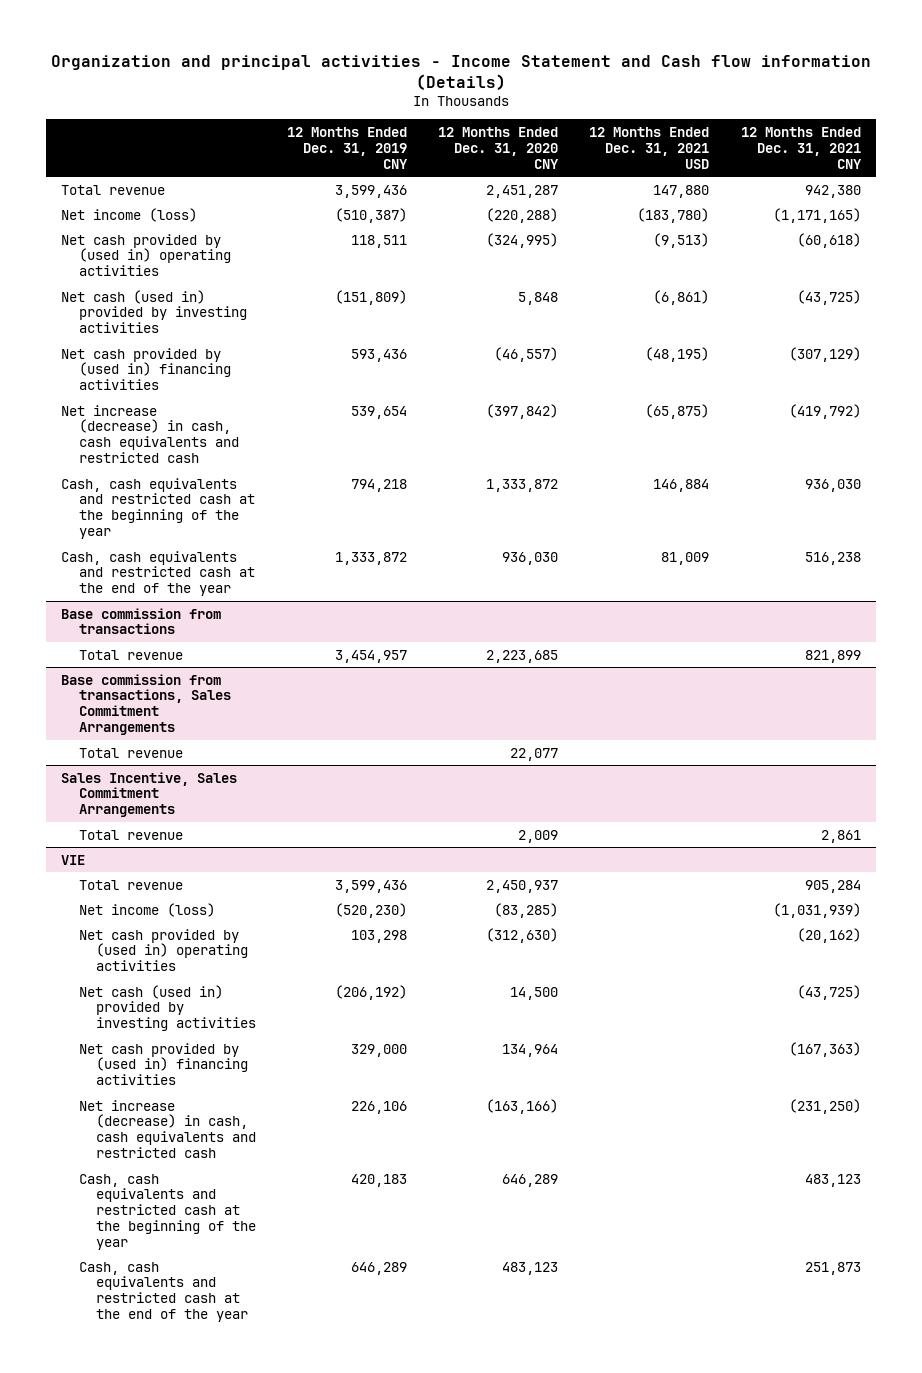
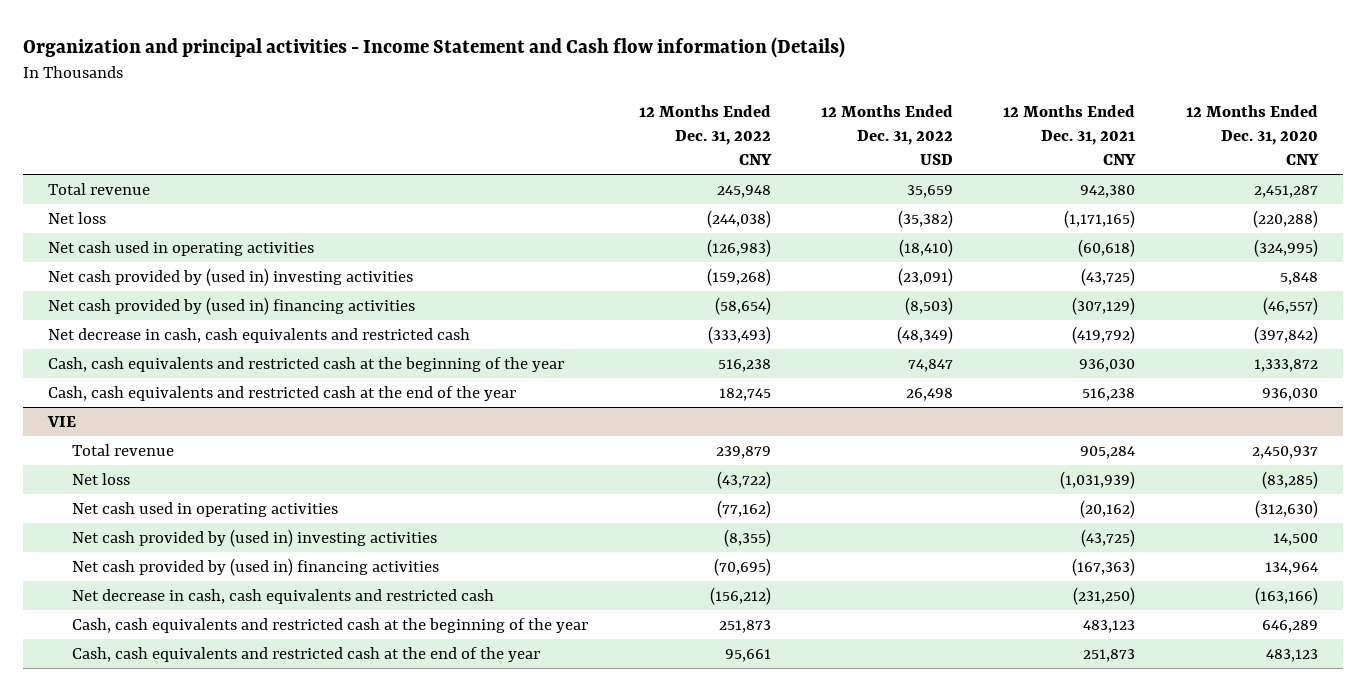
- | 12 Months Ended Dec. 31, 2019 CNY | 12 Months Ended Dec. 31, 2020 CNY | 12 Months Ended Dec. 31, 2021 USD | 12 Months Ended Dec. 31, 2021 CNY
+ | 12 Months Ended Dec. 31, 2022 CNY | 12 Months Ended Dec. 31, 2022 USD | 12 Months Ended Dec. 31, 2021 CNY | 12 Months Ended Dec. 31, 2020 CNY
- Net income (loss) | (510,387) | (220,288) | (183,780) | (1,171,165)
- Net cash provided by (used in) operating activities | 118,511 | (324,995) | (9,513) | (60,618)
- Net cash (used in) provided by investing activities | (151,809) | 5,848 | (6,861) | (43,725)
+ Net loss | (244,038) | (35,382) | (1,171,165) | (220,288)
+ Net cash used in operating activities | (126,983) | (18,410) | (60,618) | (324,995)
+ Net cash provided by (used in) investing activities | (159,268) | (23,091) | (43,725) | 5,848
- Net increase (decrease) in cash, cash equivalents and restricted cash | 539,654 | (397,842) | (65,875) | (419,792)
+ Net decrease in cash, cash equivalents and restricted cash | (333,493) | (48,349) | (419,792) | (397,842)
- Base commission from transactions
- Total revenue | 3,454,957 | 2,223,685 | | 821,899
- Base commission from transactions, Sales Commitment Arrangements
- Total revenue | | 22,077 | |
- Sales Incentive, Sales Commitment Arrangements
- Total revenue | | 2,009 | | 2,861
@ VIE
- Net income (loss) | (520,230) | (83,285) | | (1,031,939)
- Net cash provided by (used in) operating activities | 103,298 | (312,630) | | (20,162)
- Net cash (used in) provided by investing activities | (206,192) | 14,500 | | (43,725)
+ Net loss | (43,722) | | (1,031,939) | (83,285)
+ Net cash used in operating activities | (77,162) | | (20,162) | (312,630)
+ Net cash provided by (used in) investing activities | (8,355) | | (43,725) | 14,500
- Net increase (decrease) in cash, cash equivalents and restricted cash | 226,106 | (163,166) | | (231,250)
+ Net decrease in cash, cash equivalents and restricted cash | (156,212) | | (231,250) | (163,166)

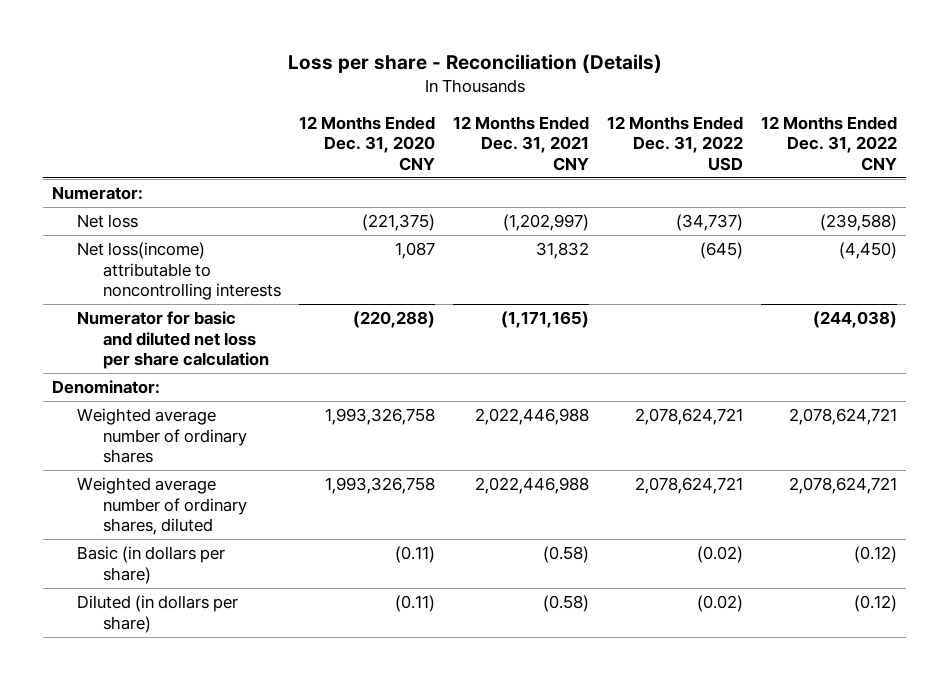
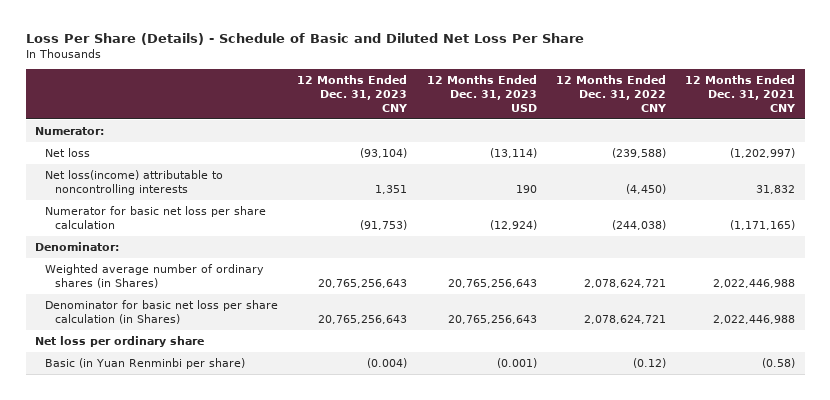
- Loss per share - Reconciliation (Details)
+ Loss Per Share (Details) - Schedule of Basic and Diluted Net Loss Per Share
- | 12 Months Ended Dec. 31, 2020 CNY | 12 Months Ended Dec. 31, 2021 CNY | 12 Months Ended Dec. 31, 2022 USD | 12 Months Ended Dec. 31, 2022 CNY
+ | 12 Months Ended Dec. 31, 2023 CNY | 12 Months Ended Dec. 31, 2023 USD | 12 Months Ended Dec. 31, 2022 CNY | 12 Months Ended Dec. 31, 2021 CNY
- Numerator for basic and diluted net loss per share calculation | (220,288) | (1,171,165) | | (244,038)
+ Numerator for basic net loss per share calculation | (91,753) | (12,924) | (244,038) | (1,171,165)
- Weighted average number of ordinary shares | 1,993,326,758 | 2,022,446,988 | 2,078,624,721 | 2,078,624,721
- Weighted average number of ordinary shares, diluted | 1,993,326,758 | 2,022,446,988 | 2,078,624,721 | 2,078,624,721
- Basic (in dollars per share) | (0.11) | (0.58) | (0.02) | (0.12)
- Diluted (in dollars per share) | (0.11) | (0.58) | (0.02) | (0.12)
+ Weighted average number of ordinary shares (in Shares) | 20,765,256,643 | 20,765,256,643 | 2,078,624,721 | 2,022,446,988
+ Denominator for basic net loss per share calculation (in Shares) | 20,765,256,643 | 20,765,256,643 | 2,078,624,721 | 2,022,446,988
+ Net loss per ordinary share
+ Basic (in Yuan Renminbi per share) | (0.004) | (0.001) | (0.12) | (0.58)

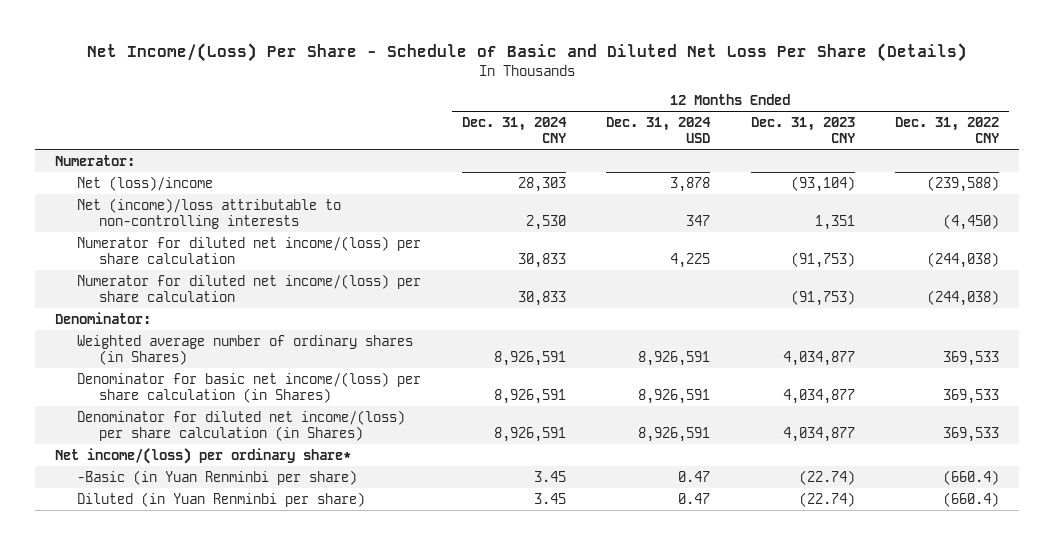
- Loss Per Share (Details) - Schedule of Basic and Diluted Net Loss Per Share
+ Net Income/(Loss) Per Share - Schedule of Basic and Diluted Net Loss Per Share (Details)
- | 12 Months Ended Dec. 31, 2023 CNY | 12 Months Ended Dec. 31, 2023 USD | 12 Months Ended Dec. 31, 2022 CNY | 12 Months Ended Dec. 31, 2021 CNY
+ | 12 Months Ended Dec. 31, 2024 CNY | 12 Months Ended Dec. 31, 2024 USD | 12 Months Ended Dec. 31, 2023 CNY | 12 Months Ended Dec. 31, 2022 CNY
- Net loss | (93,104) | (13,114) | (239,588) | (1,202,997)
- Net loss(income) attributable to noncontrolling interests | 1,351 | 190 | (4,450) | 31,832
- Numerator for basic net loss per share calculation | (91,753) | (12,924) | (244,038) | (1,171,165)
+ Net (loss)/income | 28,303 | 3,878 | (93,104) | (239,588)
+ Net (income)/loss attributable to non-controlling interests | 2,530 | 347 | 1,351 | (4,450)
+ Numerator for diluted net income/(loss) per share calculation | 30,833 | 4,225 | (91,753) | (244,038)
+ Numerator for diluted net income/(loss) per share calculation | 30,833 | | (91,753) | (244,038)
- Weighted average number of ordinary shares (in Shares) | 20,765,256,643 | 20,765,256,643 | 2,078,624,721 | 2,022,446,988
- Denominator for basic net loss per share calculation (in Shares) | 20,765,256,643 | 20,765,256,643 | 2,078,624,721 | 2,022,446,988
- Net loss per ordinary share
- Basic (in Yuan Renminbi per share) | (0.004) | (0.001) | (0.12) | (0.58)
+ Weighted average number of ordinary shares (in Shares) | 8,926,591 | 8,926,591 | 4,034,877 | 369,533
+ Denominator for basic net income/(loss) per share calculation (in Shares) | 8,926,591 | 8,926,591 | 4,034,877 | 369,533
+ Denominator for diluted net income/(loss) per share calculation (in Shares) | 8,926,591 | 8,926,591 | 4,034,877 | 369,533
+ Net income/(loss) per ordinary share*
+ -Basic (in Yuan Renminbi per share) | 3.45 | 0.47 | (22.74) | (660.4)
+ Diluted (in Yuan Renminbi per share) | 3.45 | 0.47 | (22.74) | (660.4)

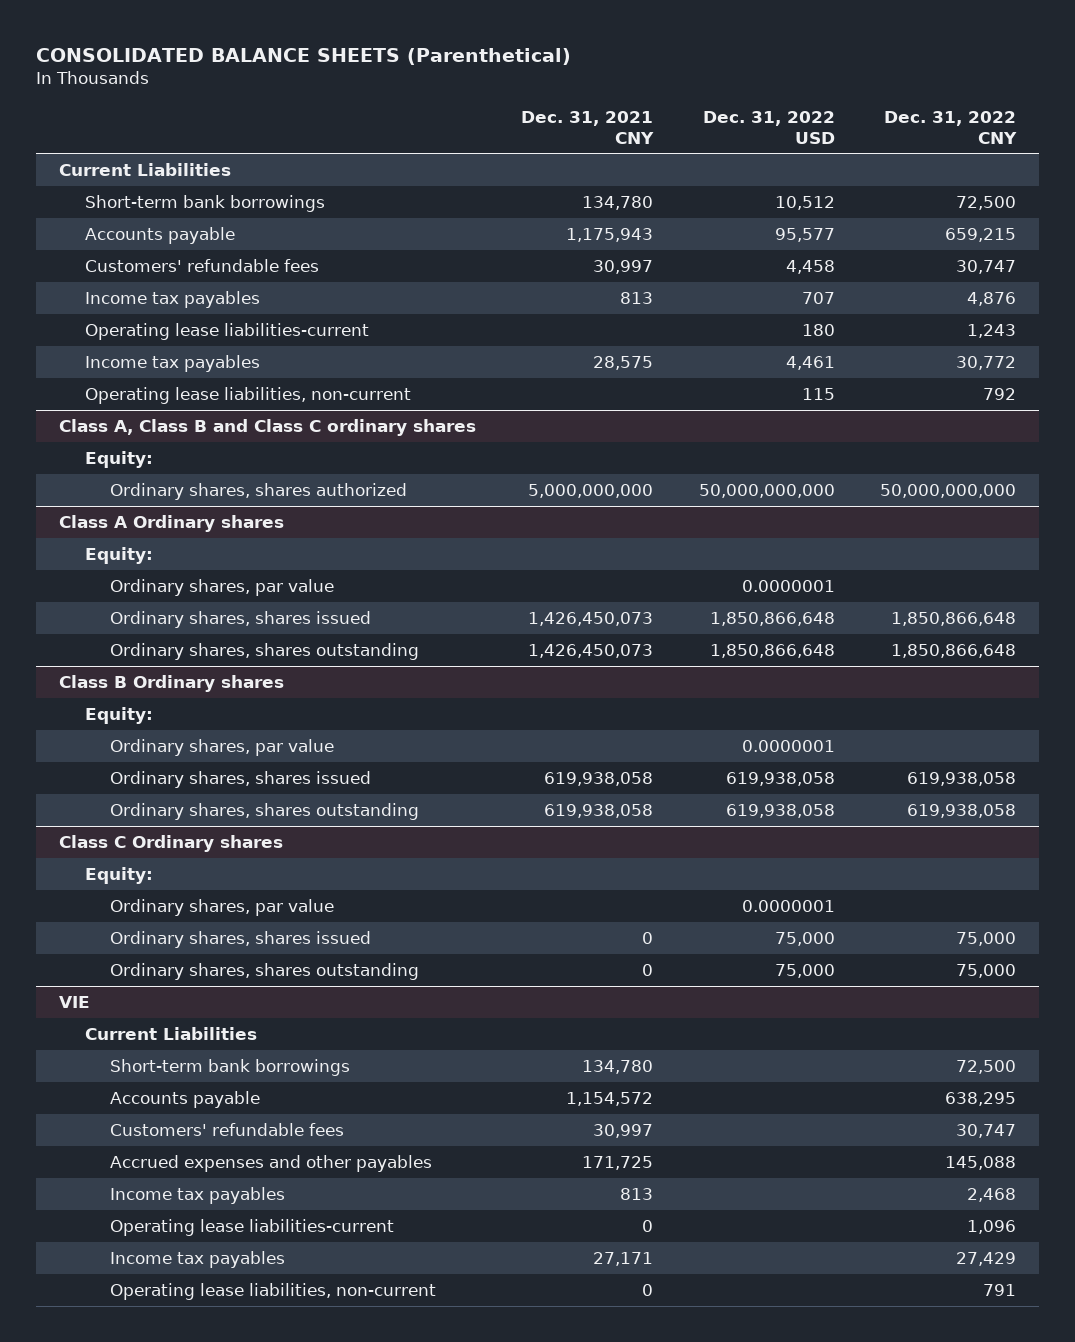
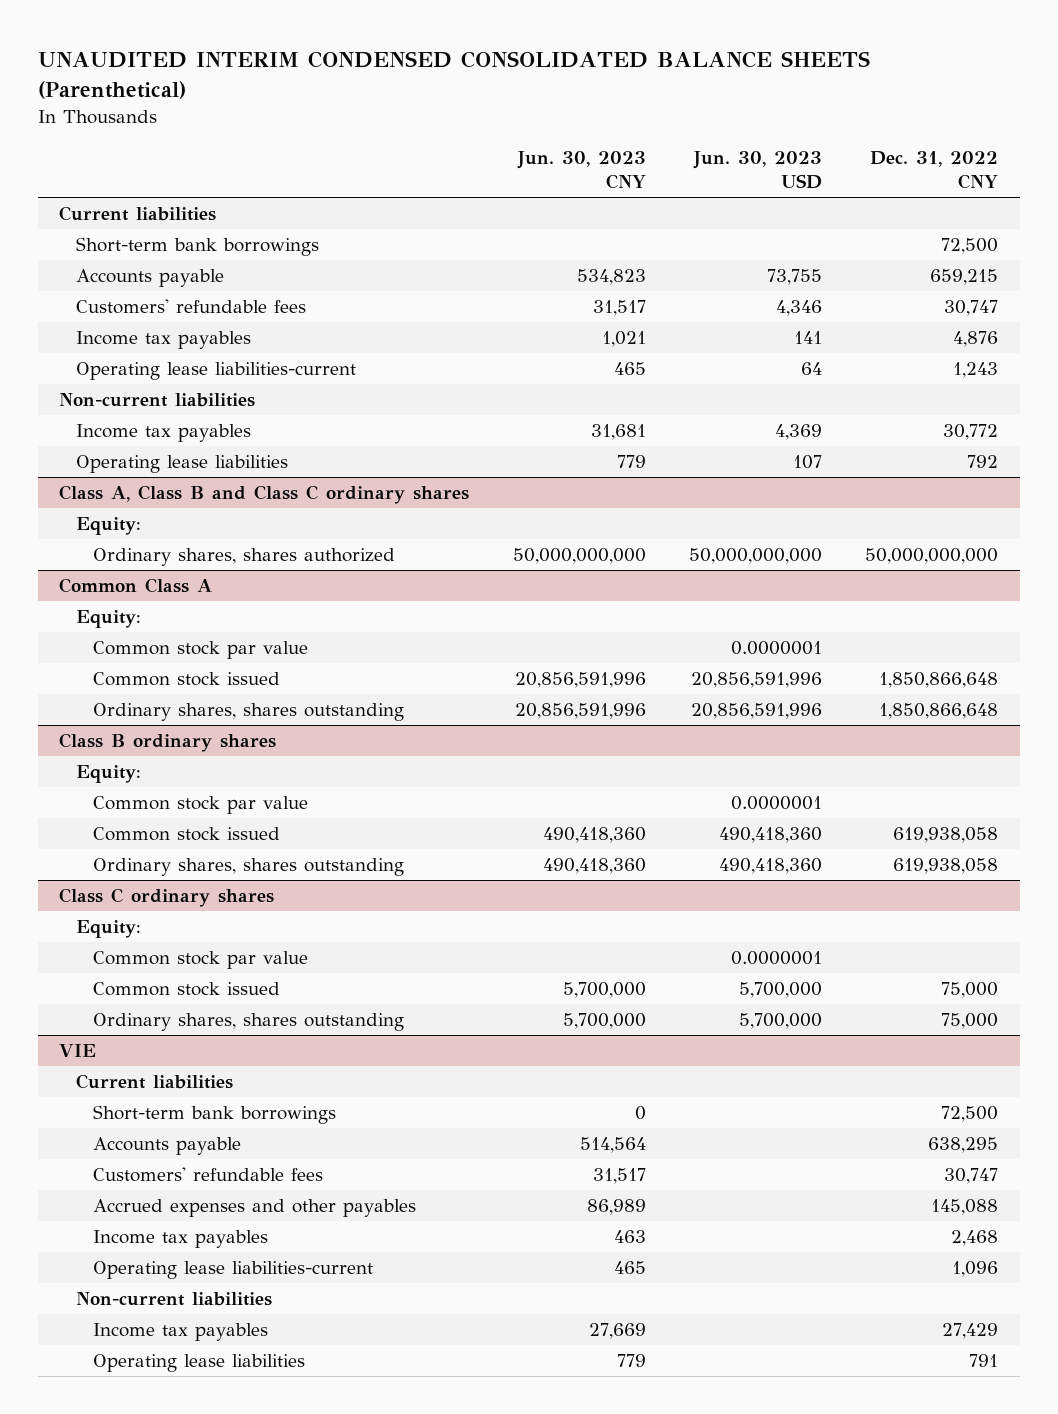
- CONSOLIDATED BALANCE SHEETS (Parenthetical)
+ UNAUDITED INTERIM CONDENSED CONSOLIDATED BALANCE SHEETS (Parenthetical)
- | Dec. 31, 2021 CNY | Dec. 31, 2022 USD | Dec. 31, 2022 CNY
+ | Jun. 30, 2023 CNY | Jun. 30, 2023 USD | Dec. 31, 2022 CNY
- Current Liabilities
+ Current liabilities
+ Non-current liabilities
- Operating lease liabilities, non-current | | 115 | 792
+ Operating lease liabilities | 779 | 107 | 792
- Class A Ordinary shares
+ Common Class A
- Ordinary shares, par value | | 0.0000001 |
- Ordinary shares, shares issued | 1,426,450,073 | 1,850,866,648 | 1,850,866,648
+ Common stock par value | | 0.0000001 |
+ Common stock issued | 20,856,591,996 | 20,856,591,996 | 1,850,866,648
- Class B Ordinary shares
+ Class B ordinary shares
- Ordinary shares, par value | | 0.0000001 |
- Ordinary shares, shares issued | 619,938,058 | 619,938,058 | 619,938,058
+ Common stock par value | | 0.0000001 |
+ Common stock issued | 490,418,360 | 490,418,360 | 619,938,058
- Class C Ordinary shares
+ Class C ordinary shares
- Ordinary shares, par value | | 0.0000001 |
- Ordinary shares, shares issued | 0 | 75,000 | 75,000
+ Common stock par value | | 0.0000001 |
+ Common stock issued | 5,700,000 | 5,700,000 | 75,000
@ VIE
- Current Liabilities
+ Current liabilities
+ Non-current liabilities
- Operating lease liabilities, non-current | 0 | | 791
+ Operating lease liabilities | 779 | | 791

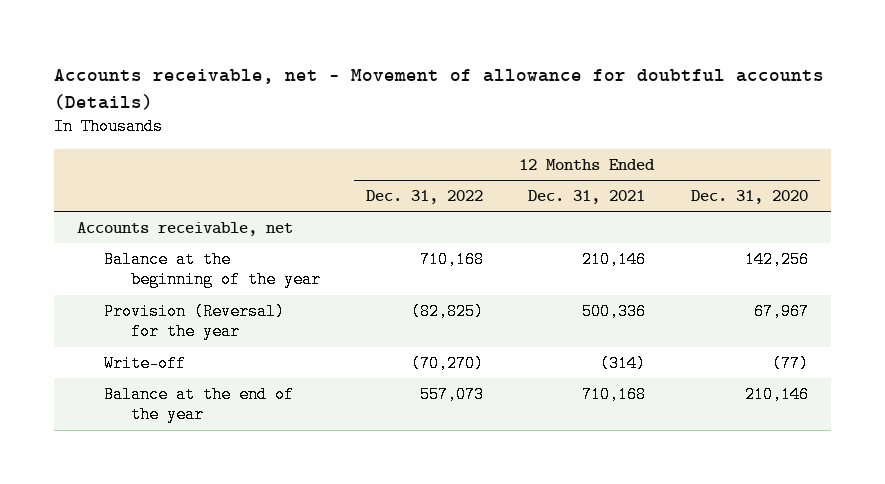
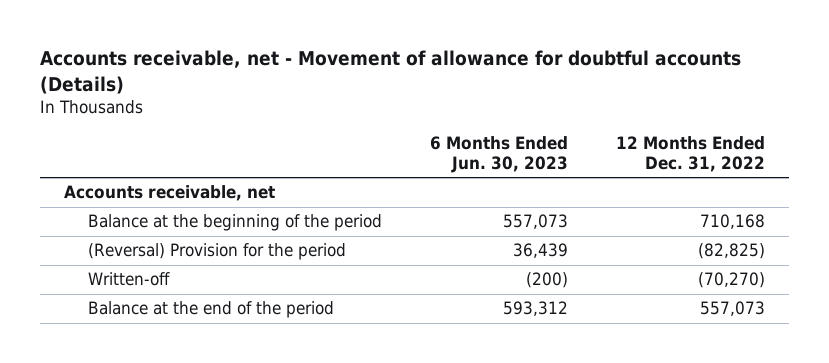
- | 12 Months Ended Dec. 31, 2022 | 12 Months Ended Dec. 31, 2021 | 12 Months Ended Dec. 31, 2020
+ | 6 Months Ended Jun. 30, 2023 | 12 Months Ended Dec. 31, 2022
- Balance at the beginning of the year | 710,168 | 210,146 | 142,256
- Provision (Reversal) for the year | (82,825) | 500,336 | 67,967
- Write-off | (70,270) | (314) | (77)
- Balance at the end of the year | 557,073 | 710,168 | 210,146
+ Balance at the beginning of the period | 557,073 | 710,168
+ (Reversal) Provision for the period | 36,439 | (82,825)
+ Written-off | (200) | (70,270)
+ Balance at the end of the period | 593,312 | 557,073

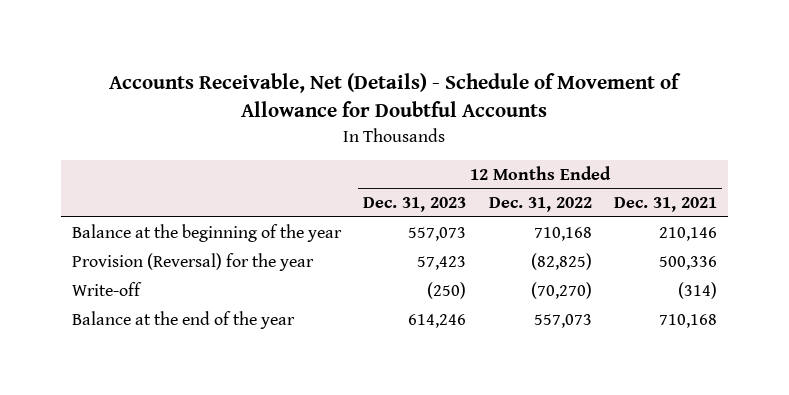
- Accounts receivable, net - Movement of allowance for doubtful accounts (Details)
+ Accounts Receivable, Net (Details) - Schedule of Movement of Allowance for Doubtful Accounts
- | 6 Months Ended Jun. 30, 2023 | 12 Months Ended Dec. 31, 2022
+ | 12 Months Ended Dec. 31, 2023 | 12 Months Ended Dec. 31, 2022 | 12 Months Ended Dec. 31, 2021
- Accounts receivable, net
- Balance at the beginning of the period | 557,073 | 710,168
- (Reversal) Provision for the period | 36,439 | (82,825)
- Written-off | (200) | (70,270)
- Balance at the end of the period | 593,312 | 557,073
+ Balance at the beginning of the year | 557,073 | 710,168 | 210,146
+ Provision (Reversal) for the year | 57,423 | (82,825) | 500,336
+ Write-off | (250) | (70,270) | (314)
+ Balance at the end of the year | 614,246 | 557,073 | 710,168

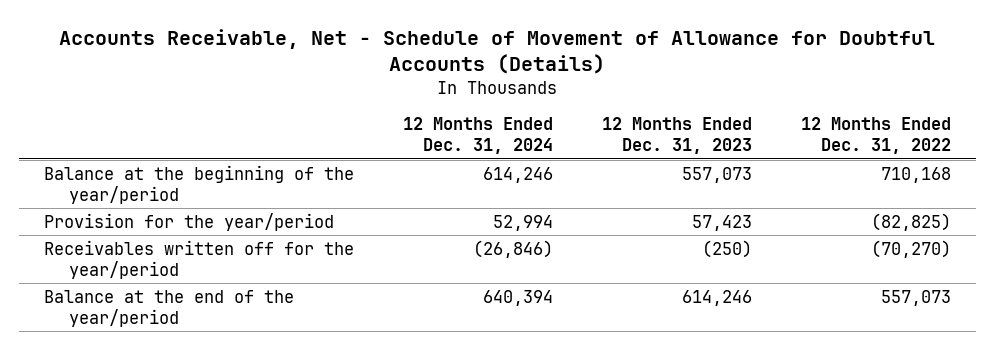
- Accounts Receivable, Net (Details) - Schedule of Movement of Allowance for Doubtful Accounts
+ Accounts Receivable, Net - Schedule of Movement of Allowance for Doubtful Accounts (Details)
- | 12 Months Ended Dec. 31, 2023 | 12 Months Ended Dec. 31, 2022 | 12 Months Ended Dec. 31, 2021
+ | 12 Months Ended Dec. 31, 2024 | 12 Months Ended Dec. 31, 2023 | 12 Months Ended Dec. 31, 2022
- Balance at the beginning of the year | 557,073 | 710,168 | 210,146
- Provision (Reversal) for the year | 57,423 | (82,825) | 500,336
- Write-off | (250) | (70,270) | (314)
- Balance at the end of the year | 614,246 | 557,073 | 710,168
+ Balance at the beginning of the year/period | 614,246 | 557,073 | 710,168
+ Provision for the year/period | 52,994 | 57,423 | (82,825)
+ Receivables written off for the year/period | (26,846) | (250) | (70,270)
+ Balance at the end of the year/period | 640,394 | 614,246 | 557,073

